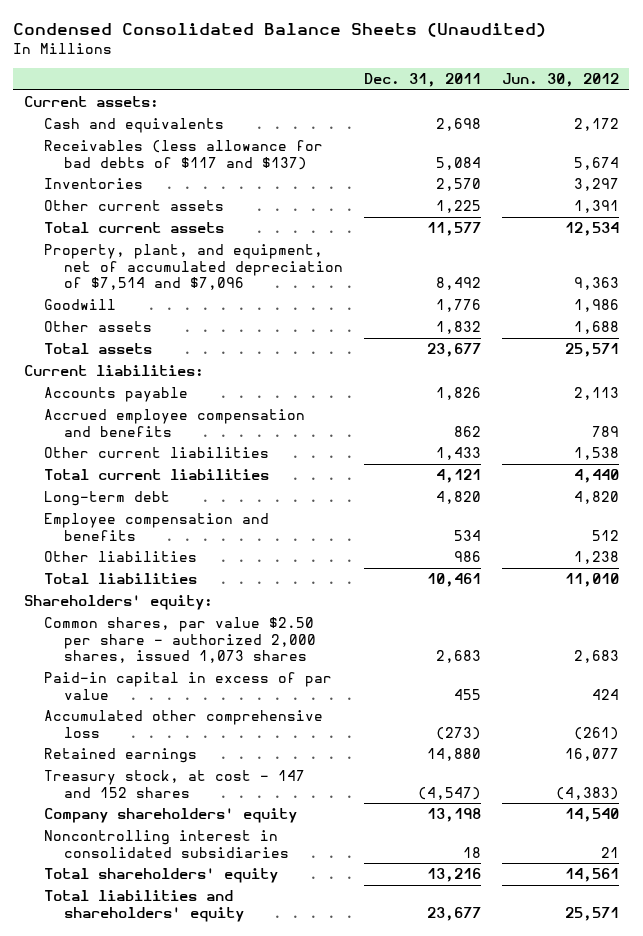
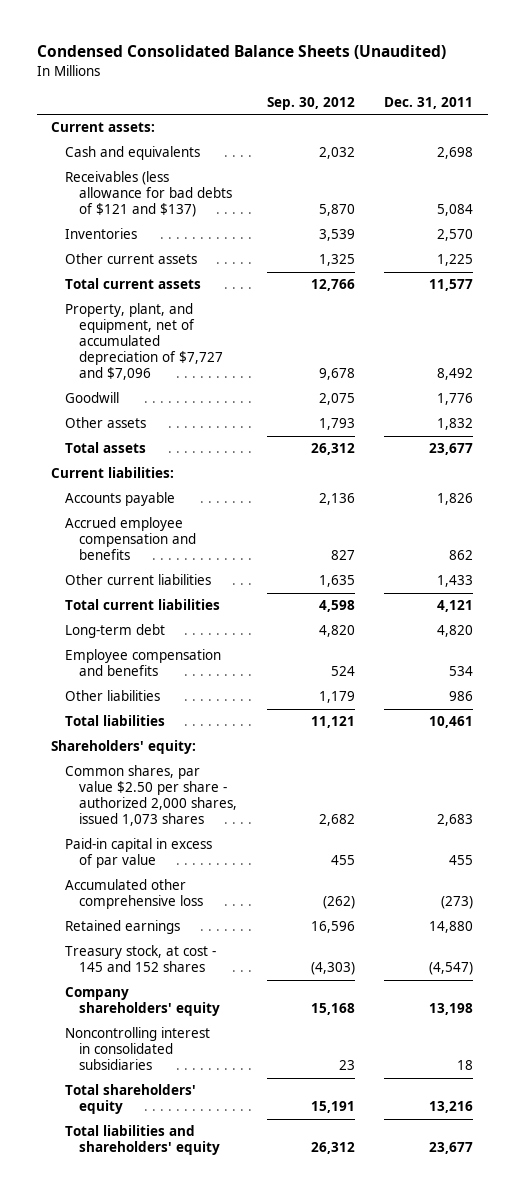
- | Dec. 31, 2011 | Jun. 30, 2012
+ | Sep. 30, 2012 | Dec. 31, 2011
- Receivables (less allowance for bad debts of $117 and $137) | 5,084 | 5,674
+ Receivables (less allowance for bad debts of $121 and $137) | 5,870 | 5,084
- Property, plant, and equipment, net of accumulated depreciation of $7,514 and $7,096 | 8,492 | 9,363
+ Property, plant, and equipment, net of accumulated depreciation of $7,727 and $7,096 | 9,678 | 8,492
- Treasury stock, at cost - 147 and 152 shares | (4,547) | (4,383)
+ Treasury stock, at cost - 145 and 152 shares | (4,303) | (4,547)

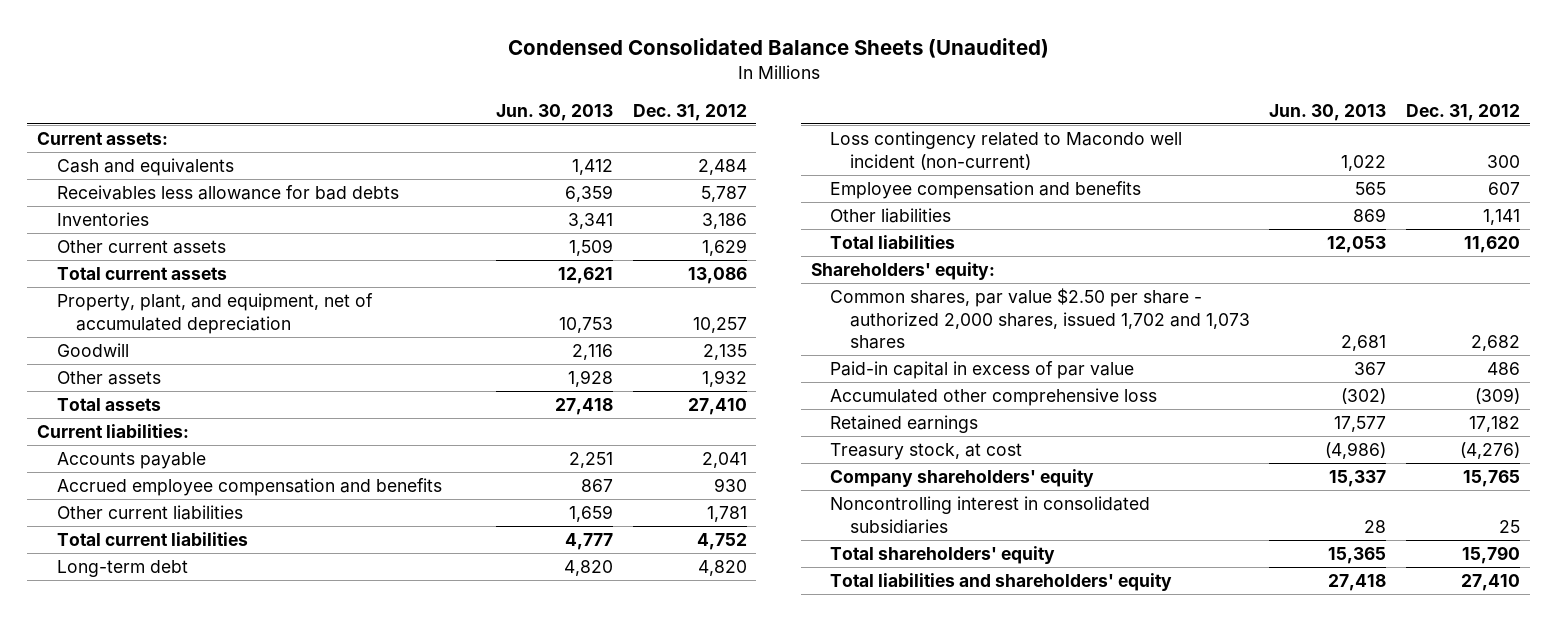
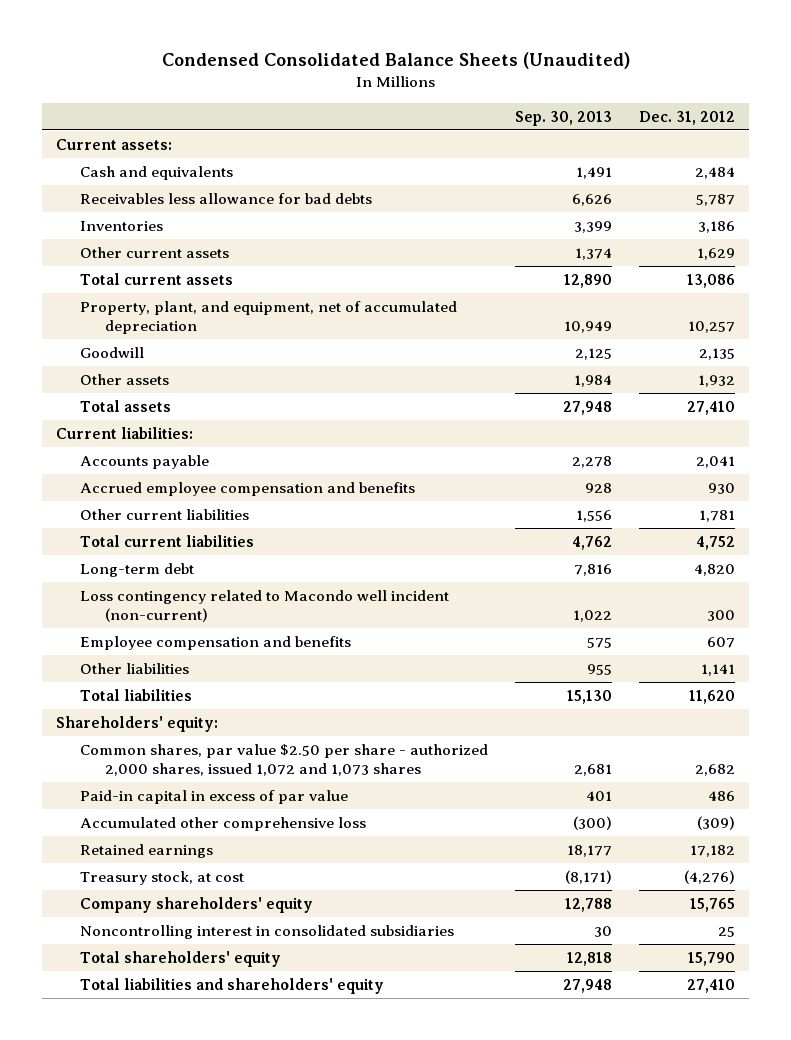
- | Jun. 30, 2013 | Dec. 31, 2012
+ | Sep. 30, 2013 | Dec. 31, 2012
- Common shares, par value $2.50 per share - authorized 2,000 shares, issued 1,702 and 1,073 shares | 2,681 | 2,682
+ Common shares, par value $2.50 per share - authorized 2,000 shares, issued 1,072 and 1,073 shares | 2,681 | 2,682

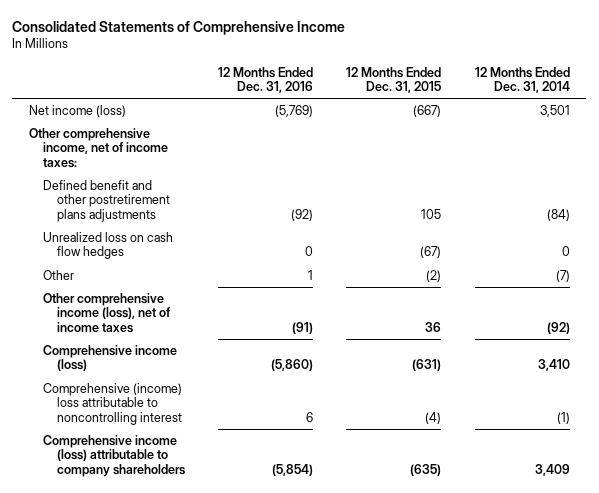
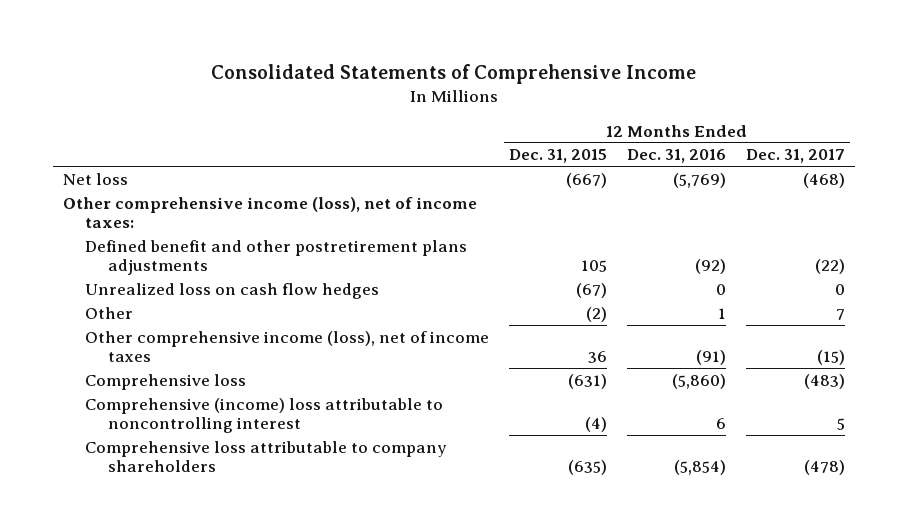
- | 12 Months Ended Dec. 31, 2016 | 12 Months Ended Dec. 31, 2015 | 12 Months Ended Dec. 31, 2014
+ | 12 Months Ended Dec. 31, 2015 | 12 Months Ended Dec. 31, 2016 | 12 Months Ended Dec. 31, 2017
- Net income (loss) | (5,769) | (667) | 3,501
- Other comprehensive income, net of income taxes:
+ Net loss | (667) | (5,769) | (468)
+ Other comprehensive income (loss), net of income taxes:
- Comprehensive income (loss) | (5,860) | (631) | 3,410
+ Comprehensive loss | (631) | (5,860) | (483)
- Comprehensive income (loss) attributable to company shareholders | (5,854) | (635) | 3,409
+ Comprehensive loss attributable to company shareholders | (635) | (5,854) | (478)

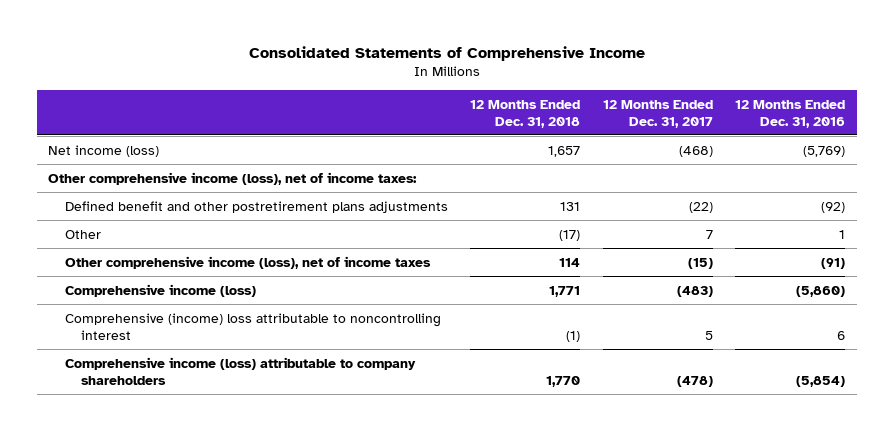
- | 12 Months Ended Dec. 31, 2015 | 12 Months Ended Dec. 31, 2016 | 12 Months Ended Dec. 31, 2017
+ | 12 Months Ended Dec. 31, 2018 | 12 Months Ended Dec. 31, 2017 | 12 Months Ended Dec. 31, 2016
- Net loss | (667) | (5,769) | (468)
+ Net income (loss) | 1,657 | (468) | (5,769)
- Unrealized loss on cash flow hedges | (67) | 0 | 0
- Comprehensive loss | (631) | (5,860) | (483)
+ Comprehensive income (loss) | 1,771 | (483) | (5,860)
- Comprehensive loss attributable to company shareholders | (635) | (5,854) | (478)
+ Comprehensive income (loss) attributable to company shareholders | 1,770 | (478) | (5,854)

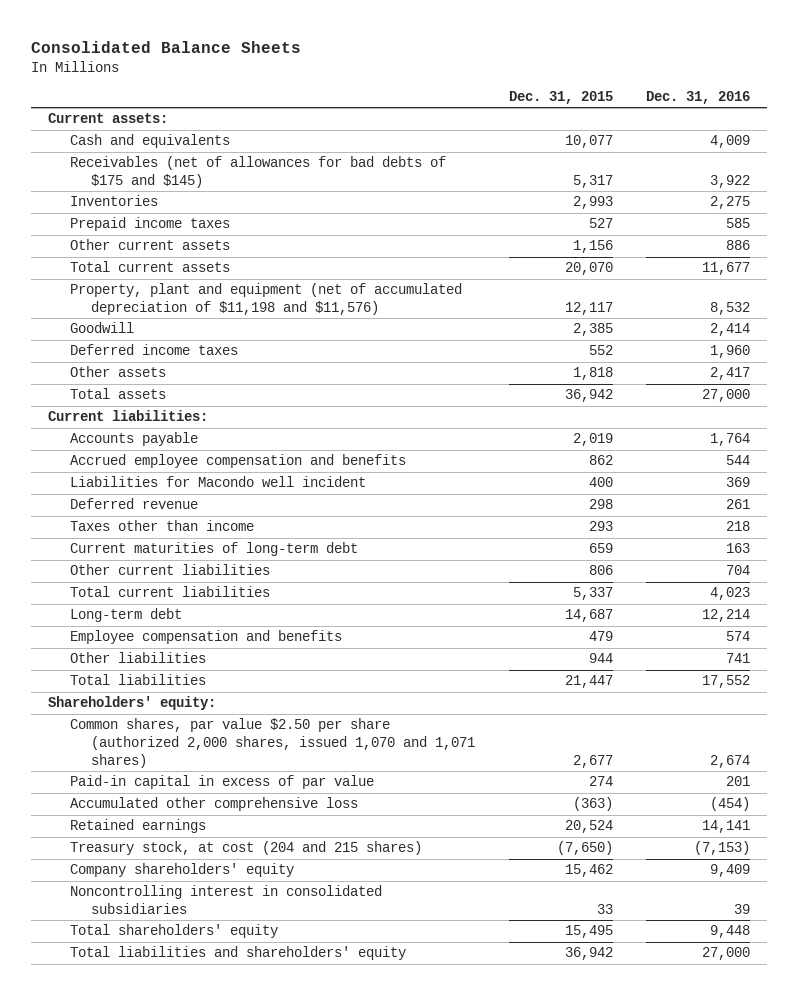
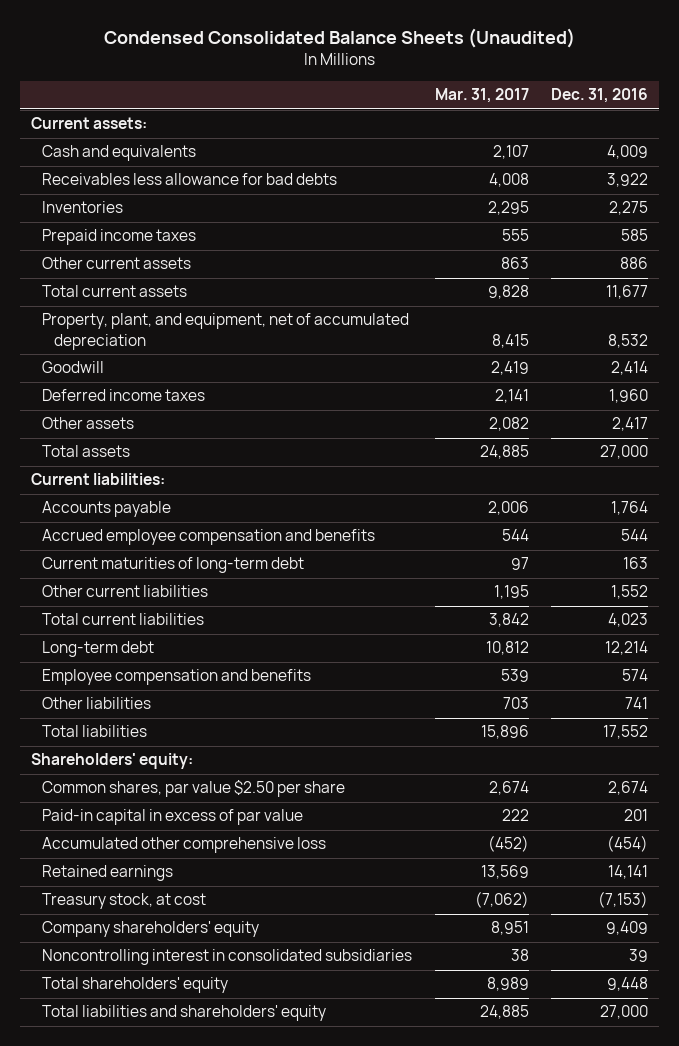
- Consolidated Balance Sheets
+ Condensed Consolidated Balance Sheets (Unaudited)
- | Dec. 31, 2015 | Dec. 31, 2016
+ | Mar. 31, 2017 | Dec. 31, 2016
- Receivables (net of allowances for bad debts of $175 and $145) | 5,317 | 3,922
+ Receivables less allowance for bad debts | 4,008 | 3,922
- Property, plant and equipment (net of accumulated depreciation of $11,198 and $11,576) | 12,117 | 8,532
+ Property, plant, and equipment, net of accumulated depreciation | 8,415 | 8,532
- Liabilities for Macondo well incident | 400 | 369
- Deferred revenue | 298 | 261
- Taxes other than income | 293 | 218
- Other current liabilities | 806 | 704
+ Other current liabilities | 1,195 | 1,552
- Common shares, par value $2.50 per share (authorized 2,000 shares, issued 1,070 and 1,071 shares) | 2,677 | 2,674
+ Common shares, par value $2.50 per share | 2,674 | 2,674
- Treasury stock, at cost (204 and 215 shares) | (7,650) | (7,153)
+ Treasury stock, at cost | (7,062) | (7,153)

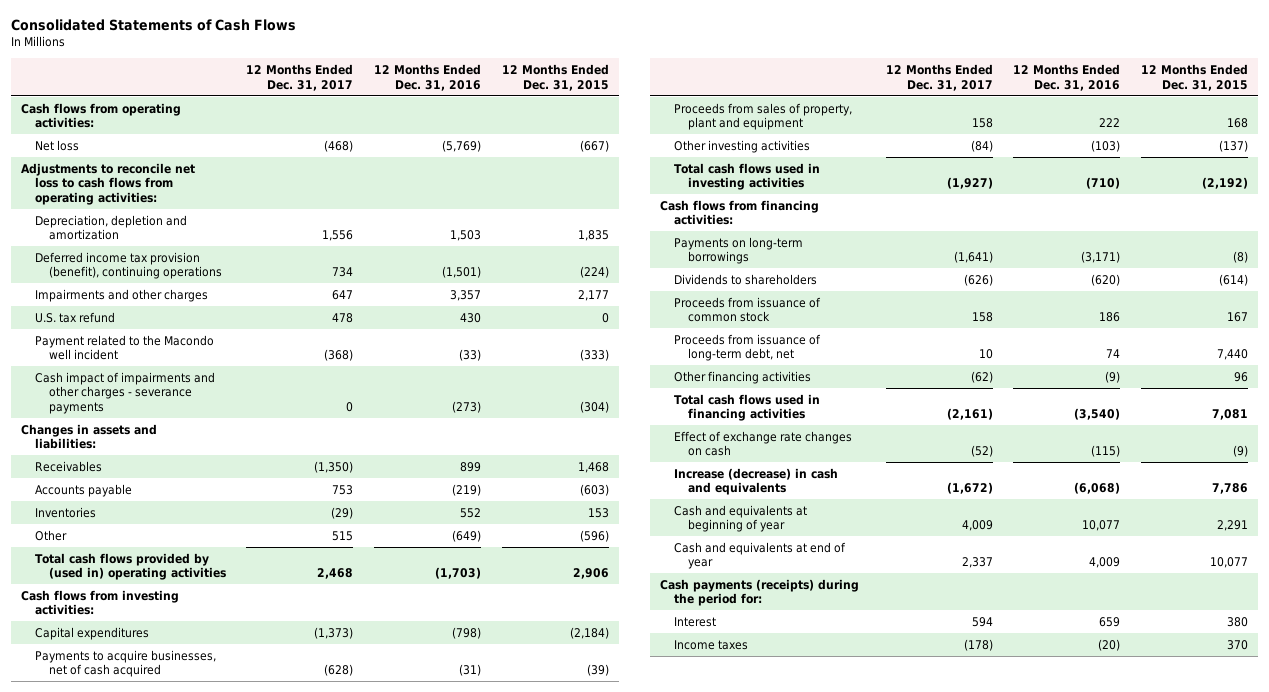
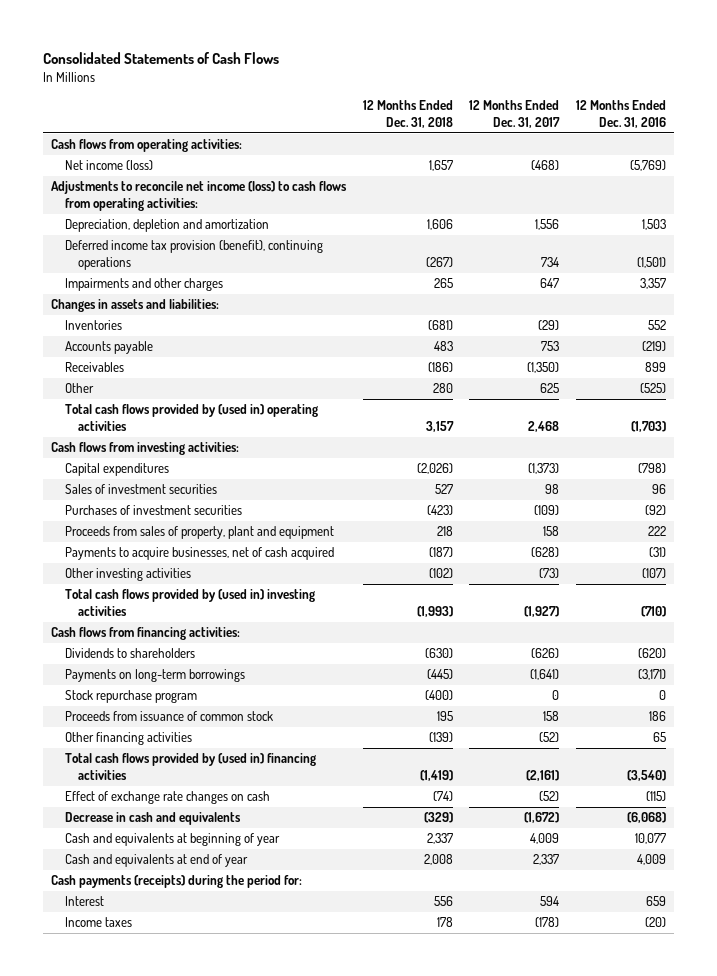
- | 12 Months Ended Dec. 31, 2017 | 12 Months Ended Dec. 31, 2016 | 12 Months Ended Dec. 31, 2015
+ | 12 Months Ended Dec. 31, 2018 | 12 Months Ended Dec. 31, 2017 | 12 Months Ended Dec. 31, 2016
- Net loss | (468) | (5,769) | (667)
- Adjustments to reconcile net loss to cash flows from operating activities:
+ Net income (loss) | 1,657 | (468) | (5,769)
+ Adjustments to reconcile net income (loss) to cash flows from operating activities:
- U.S. tax refund | 478 | 430 | 0
- Payment related to the Macondo well incident | (368) | (33) | (333)
- Cash impact of impairments and other charges - severance payments | 0 | (273) | (304)
- Other | 515 | (649) | (596)
moved down: Accounts payable | 483 | 753 | (219)
moved down: Receivables | (186) | (1,350) | 899
+ Other | 280 | 625 | (525)
+ Sales of investment securities | 527 | 98 | 96
+ Purchases of investment securities | (423) | (109) | (92)
- Other investing activities | (84) | (103) | (137)
- Total cash flows used in investing activities | (1,927) | (710) | (2,192)
moved down: Payments to acquire businesses, net of cash acquired | (187) | (628) | (31)
+ Other investing activities | (102) | (73) | (107)
+ Total cash flows provided by (used in) investing activities | (1,993) | (1,927) | (710)
moved down: Payments on long-term borrowings | (445) | (1,641) | (3,171)
+ Stock repurchase program | (400) | 0 | 0
- Proceeds from issuance of long-term debt, net | 10 | 74 | 7,440
- Other financing activities | (62) | (9) | 96
- Total cash flows used in financing activities | (2,161) | (3,540) | 7,081
+ Other financing activities | (139) | (52) | 65
+ Total cash flows provided by (used in) financing activities | (1,419) | (2,161) | (3,540)
- Increase (decrease) in cash and equivalents | (1,672) | (6,068) | 7,786
+ Decrease in cash and equivalents | (329) | (1,672) | (6,068)

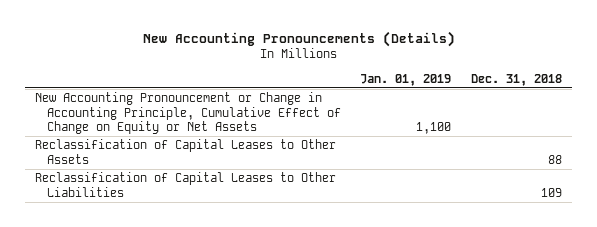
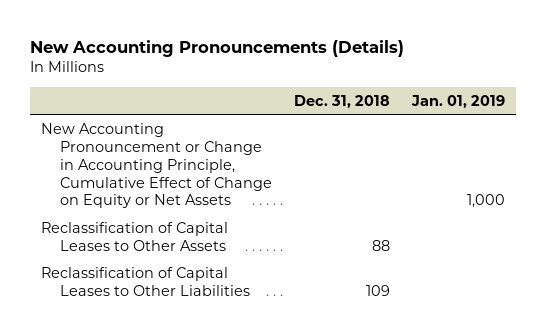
- | Jan. 01, 2019 | Dec. 31, 2018
+ | Dec. 31, 2018 | Jan. 01, 2019
- New Accounting Pronouncement or Change in Accounting Principle, Cumulative Effect of Change on Equity or Net Assets | 1,100 |
+ New Accounting Pronouncement or Change in Accounting Principle, Cumulative Effect of Change on Equity or Net Assets | | 1,000

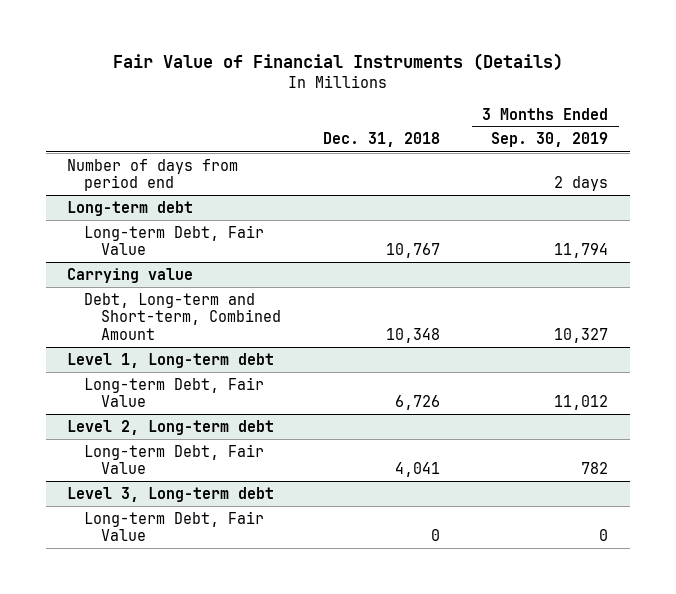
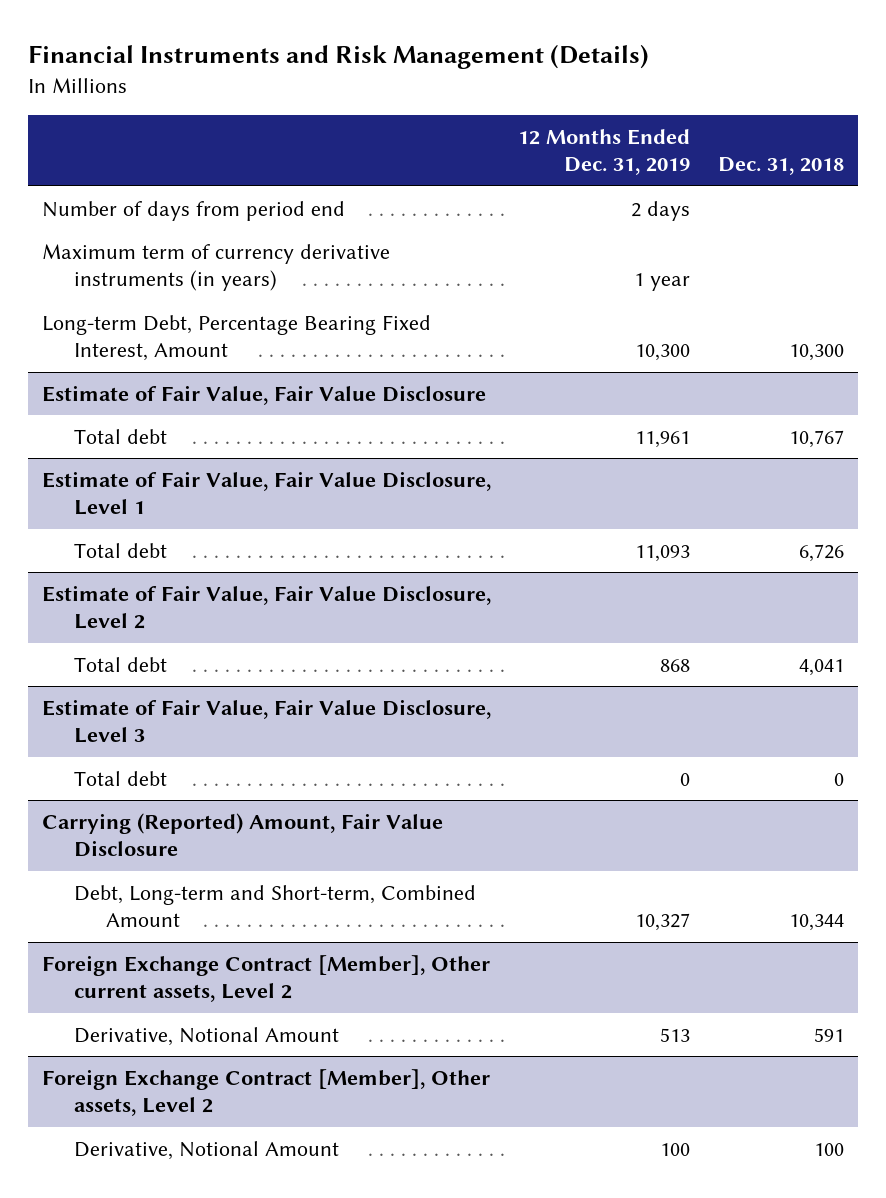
- Fair Value of Financial Instruments (Details)
+ Financial Instruments and Risk Management (Details)
- | Dec. 31, 2018 | 3 Months Ended Sep. 30, 2019
+ | 12 Months Ended Dec. 31, 2019 | Dec. 31, 2018
- Long-term debt
- Long-term Debt, Fair Value | 10,767 | 11,794
- Carrying value
- Debt, Long-term and Short-term, Combined Amount | 10,348 | 10,327
- Level 1, Long-term debt
- Long-term Debt, Fair Value | 6,726 | 11,012
- Level 2, Long-term debt
- Long-term Debt, Fair Value | 4,041 | 782
- Level 3, Long-term debt
- Long-term Debt, Fair Value | 0 | 0
+ Maximum term of currency derivative instruments (in years) | 1 year |
+ Long-term Debt, Percentage Bearing Fixed Interest, Amount | 10,300 | 10,300
+ Estimate of Fair Value, Fair Value Disclosure
+ Total debt | 11,961 | 10,767
+ Estimate of Fair Value, Fair Value Disclosure, Level 1
+ Total debt | 11,093 | 6,726
+ Estimate of Fair Value, Fair Value Disclosure, Level 2
+ Total debt | 868 | 4,041
+ Estimate of Fair Value, Fair Value Disclosure, Level 3
+ Total debt | 0 | 0
+ Carrying (Reported) Amount, Fair Value Disclosure
+ Debt, Long-term and Short-term, Combined Amount | 10,327 | 10,344
+ Foreign Exchange Contract [Member], Other current assets, Level 2
+ Derivative, Notional Amount | 513 | 591
+ Foreign Exchange Contract [Member], Other assets, Level 2
+ Derivative, Notional Amount | 100 | 100

